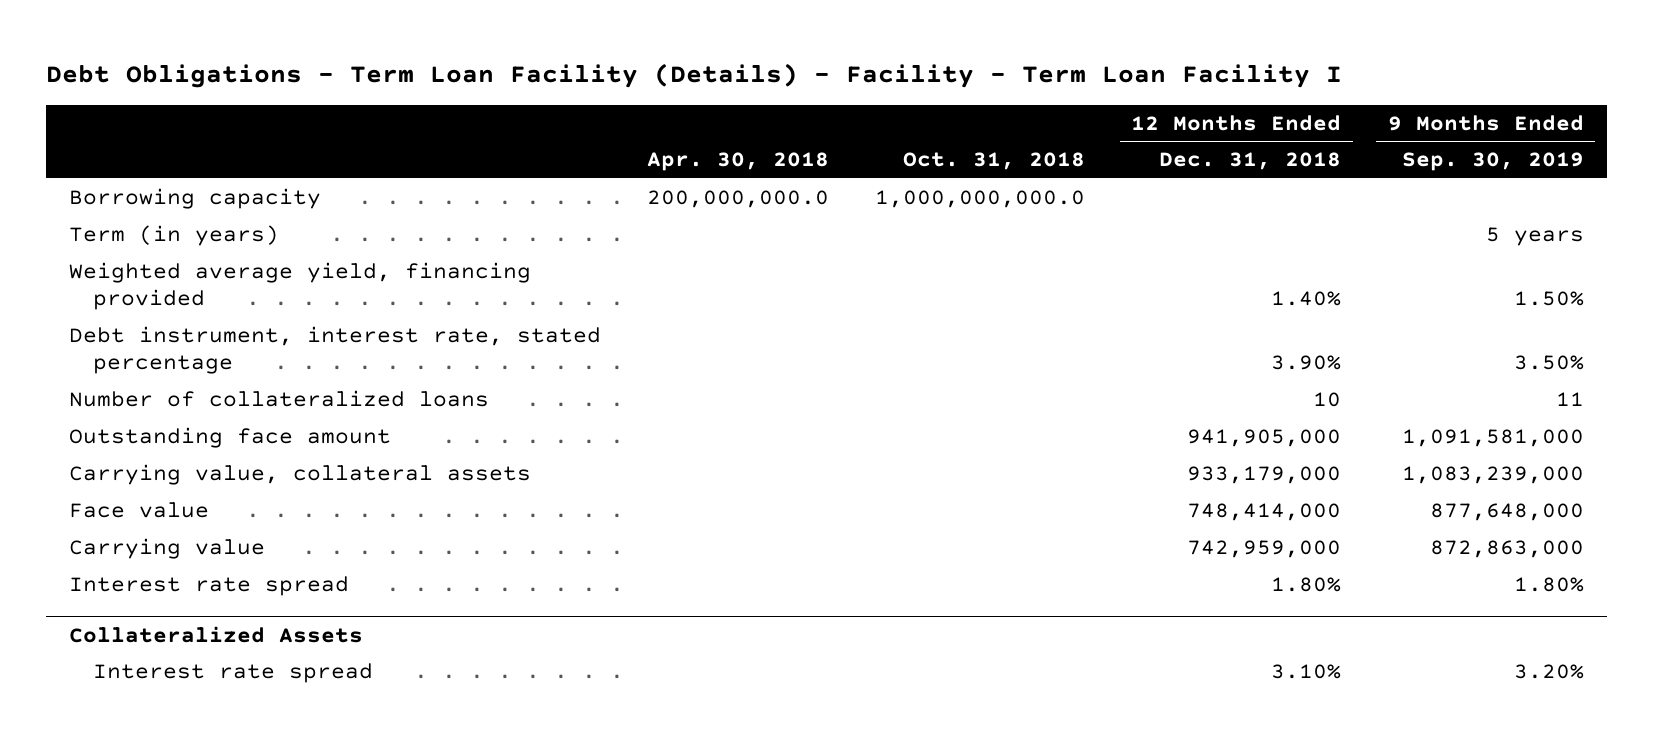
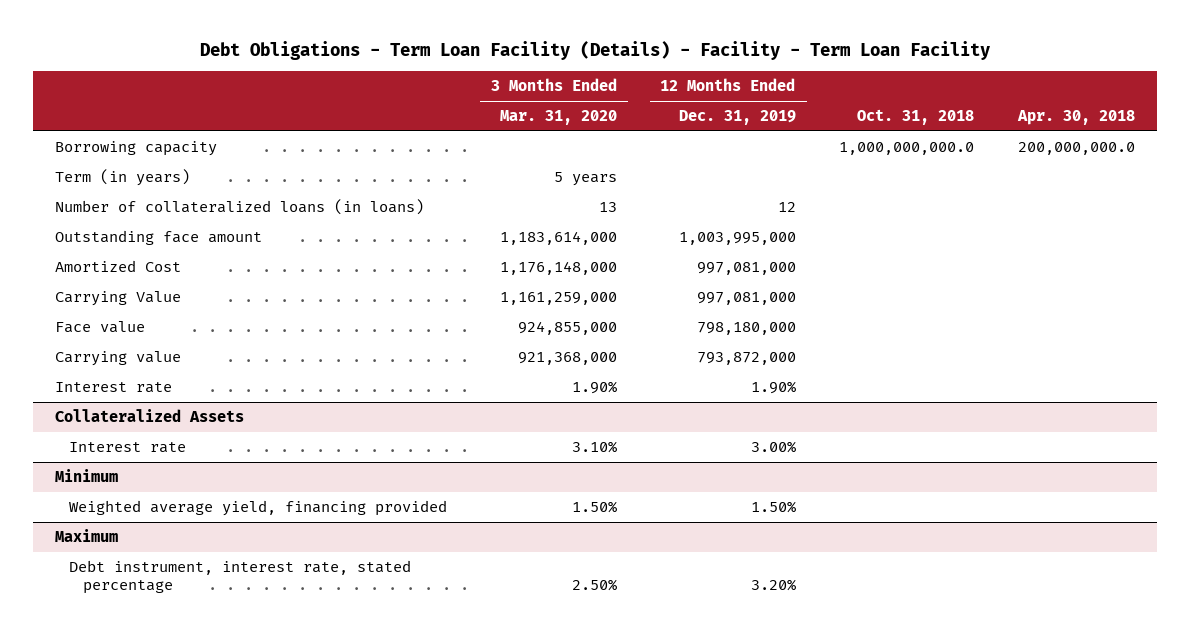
- Debt Obligations - Term Loan Facility (Details) - Facility - Term Loan Facility I
+ Debt Obligations - Term Loan Facility (Details) - Facility - Term Loan Facility
- | Apr. 30, 2018 | Oct. 31, 2018 | 12 Months Ended Dec. 31, 2018 | 9 Months Ended Sep. 30, 2019
+ | 3 Months Ended Mar. 31, 2020 | 12 Months Ended Dec. 31, 2019 | Oct. 31, 2018 | Apr. 30, 2018
- Weighted average yield, financing provided | | | 1.40% | 1.50%
- Debt instrument, interest rate, stated percentage | | | 3.90% | 3.50%
- Number of collateralized loans | | | 10 | 11
+ Number of collateralized loans (in loans) | 13 | 12 | |
- Carrying value, collateral assets | | | 933,179,000 | 1,083,239,000
+ Amortized Cost | 1,176,148,000 | 997,081,000 | |
+ Carrying Value | 1,161,259,000 | 997,081,000 | |
- Interest rate spread | | | 1.80% | 1.80%
+ Interest rate | 1.90% | 1.90% | |
@ Collateralized Assets
- Interest rate spread | | | 3.10% | 3.20%
+ Interest rate | 3.10% | 3.00% | |
+ Minimum
+ Weighted average yield, financing provided | 1.50% | 1.50% | |
+ Maximum
+ Debt instrument, interest rate, stated percentage | 2.50% | 3.20% | |

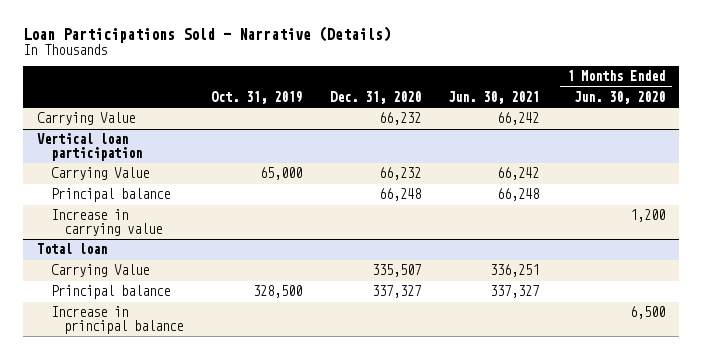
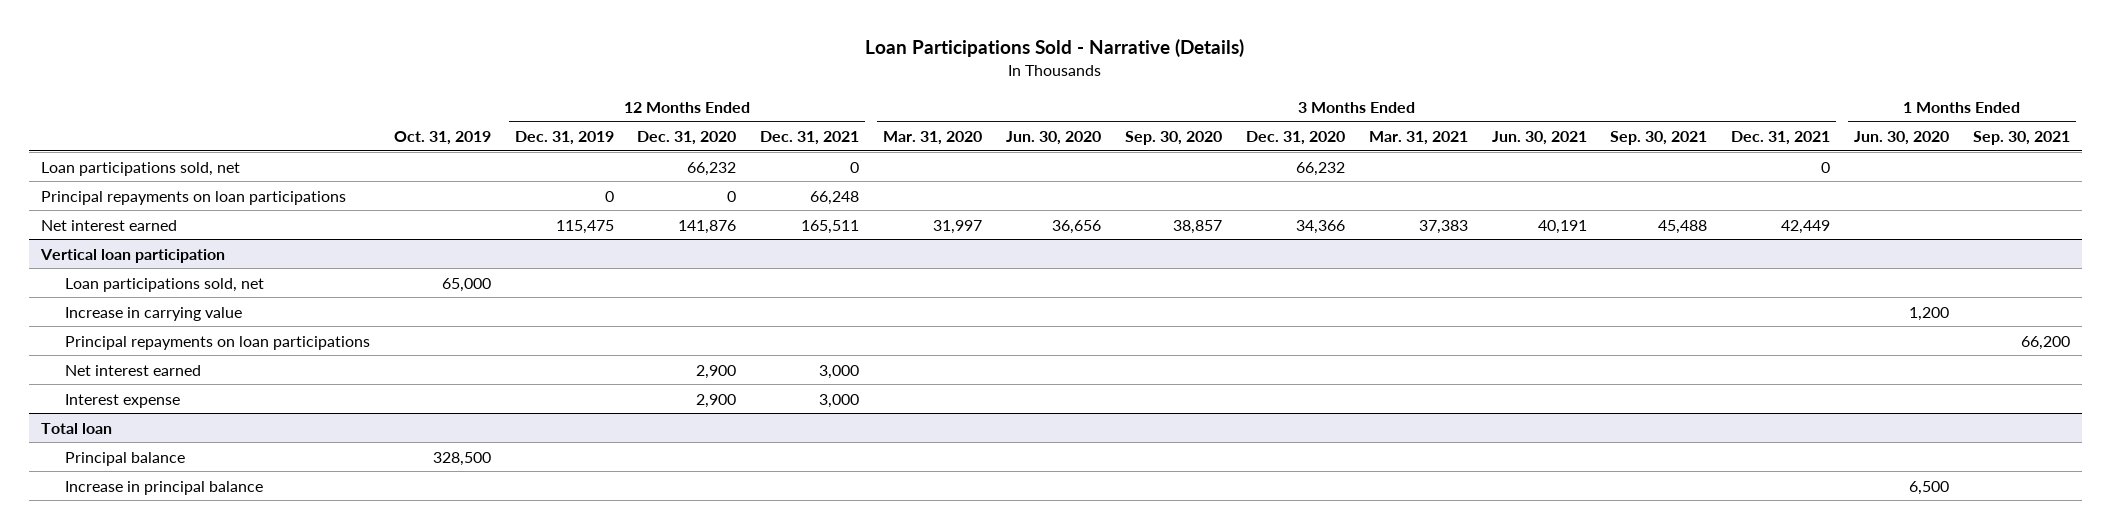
- | Oct. 31, 2019 | Dec. 31, 2020 | Jun. 30, 2021 | 1 Months Ended Jun. 30, 2020
+ | Oct. 31, 2019 | 12 Months Ended Dec. 31, 2019 | 12 Months Ended Dec. 31, 2020 | 12 Months Ended Dec. 31, 2021 | 3 Months Ended Mar. 31, 2020 | 3 Months Ended Jun. 30, 2020 | 3 Months Ended Sep. 30, 2020 | 3 Months Ended Dec. 31, 2020 | 3 Months Ended Mar. 31, 2021 | 3 Months Ended Jun. 30, 2021 | 3 Months Ended Sep. 30, 2021 | 3 Months Ended Dec. 31, 2021 | 1 Months Ended Jun. 30, 2020 | 1 Months Ended Sep. 30, 2021
- Carrying Value | | 66,232 | 66,242 |
+ Loan participations sold, net | | | 66,232 | 0 | | | | 66,232 | | | | 0 | |
+ Principal repayments on loan participations | | 0 | 0 | 66,248 | | | | | | | | | |
+ Net interest earned | | 115,475 | 141,876 | 165,511 | 31,997 | 36,656 | 38,857 | 34,366 | 37,383 | 40,191 | 45,488 | 42,449 | |
@ Vertical loan participation
- Carrying Value | 65,000 | 66,232 | 66,242 |
- Principal balance | | 66,248 | 66,248 |
+ Loan participations sold, net | 65,000 | | | | | | | | | | | | |
+ Principal repayments on loan participations | | | | | | | | | | | | | | 66,200
+ Net interest earned | | | 2,900 | 3,000 | | | | | | | | | |
+ Interest expense | | | 2,900 | 3,000 | | | | | | | | | |
@ Total loan
- Carrying Value | | 335,507 | 336,251 |

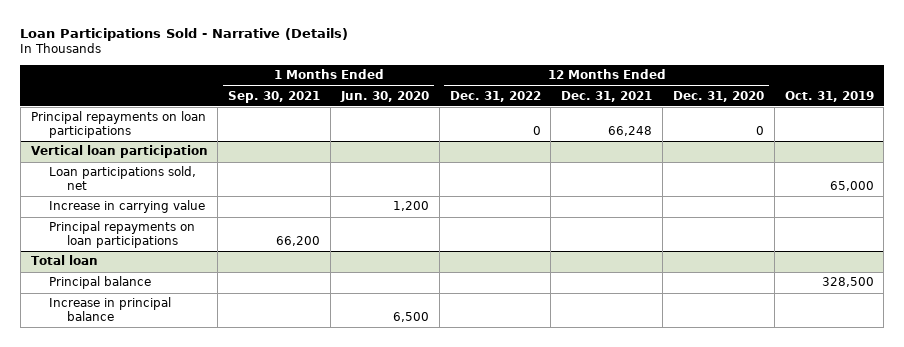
- | Oct. 31, 2019 | 12 Months Ended Dec. 31, 2019 | 12 Months Ended Dec. 31, 2020 | 12 Months Ended Dec. 31, 2021 | 3 Months Ended Mar. 31, 2020 | 3 Months Ended Jun. 30, 2020 | 3 Months Ended Sep. 30, 2020 | 3 Months Ended Dec. 31, 2020 | 3 Months Ended Mar. 31, 2021 | 3 Months Ended Jun. 30, 2021 | 3 Months Ended Sep. 30, 2021 | 3 Months Ended Dec. 31, 2021 | 1 Months Ended Jun. 30, 2020 | 1 Months Ended Sep. 30, 2021
+ | 1 Months Ended Sep. 30, 2021 | 1 Months Ended Jun. 30, 2020 | 12 Months Ended Dec. 31, 2022 | 12 Months Ended Dec. 31, 2021 | 12 Months Ended Dec. 31, 2020 | Oct. 31, 2019
- Loan participations sold, net | | | 66,232 | 0 | | | | 66,232 | | | | 0 | |
- Net interest earned | | 115,475 | 141,876 | 165,511 | 31,997 | 36,656 | 38,857 | 34,366 | 37,383 | 40,191 | 45,488 | 42,449 | |
@ Vertical loan participation
- Net interest earned | | | 2,900 | 3,000 | | | | | | | | | |
- Interest expense | | | 2,900 | 3,000 | | | | | | | | | |

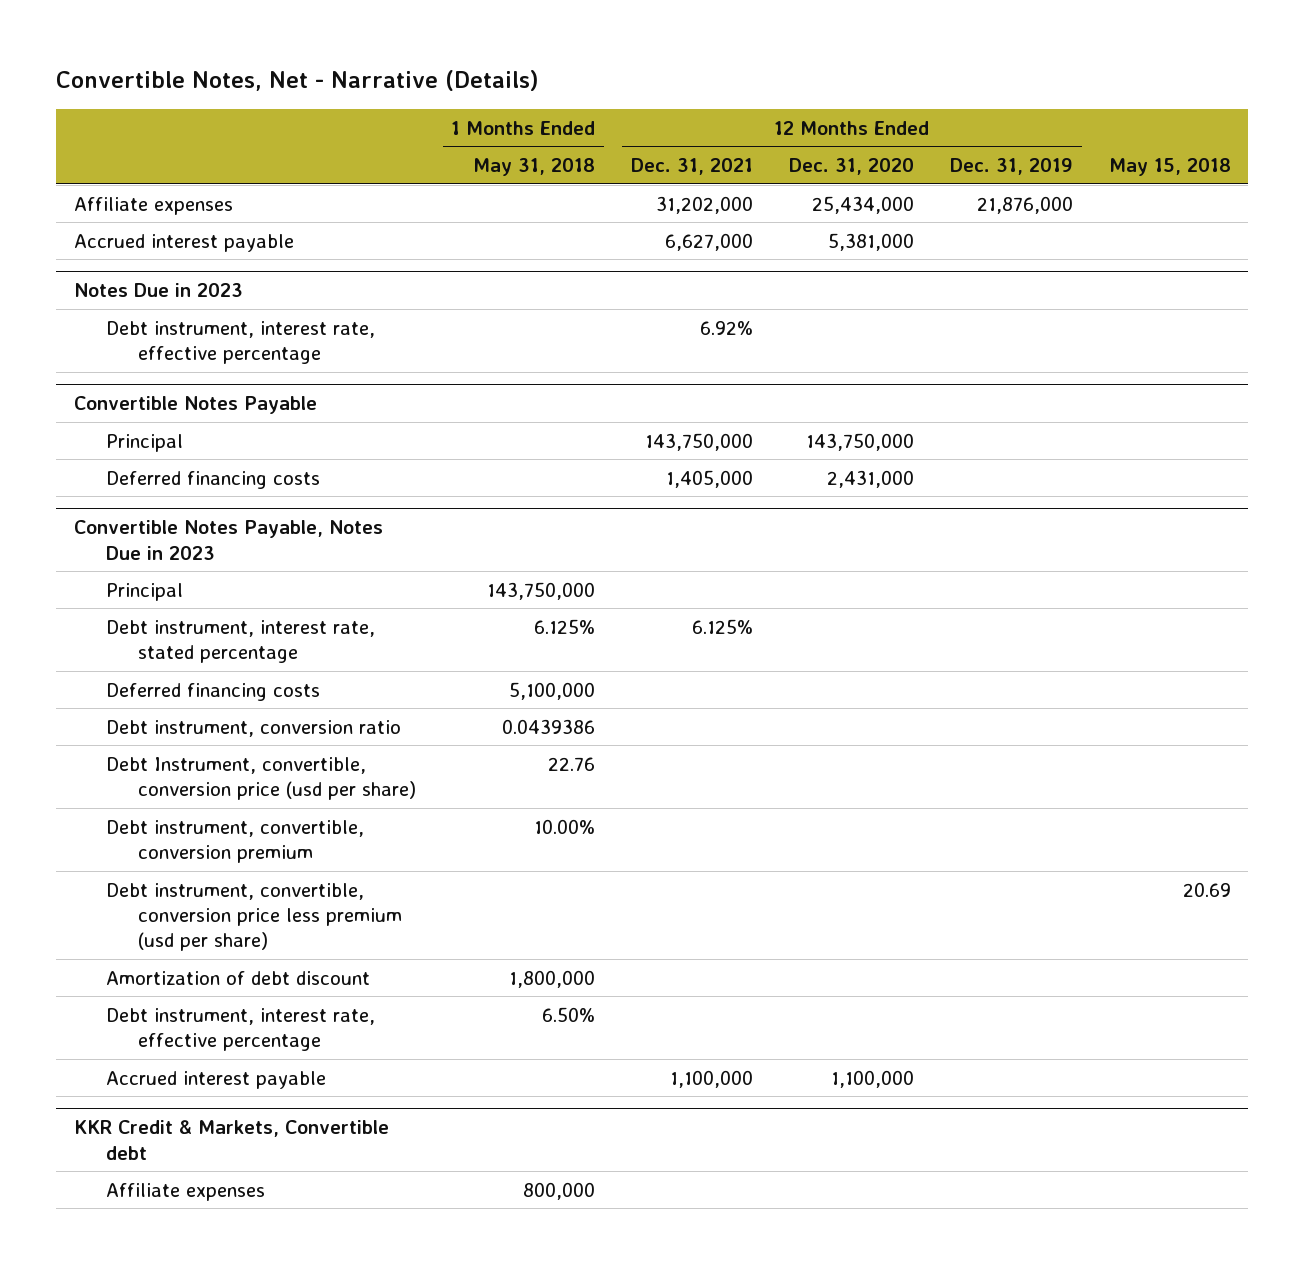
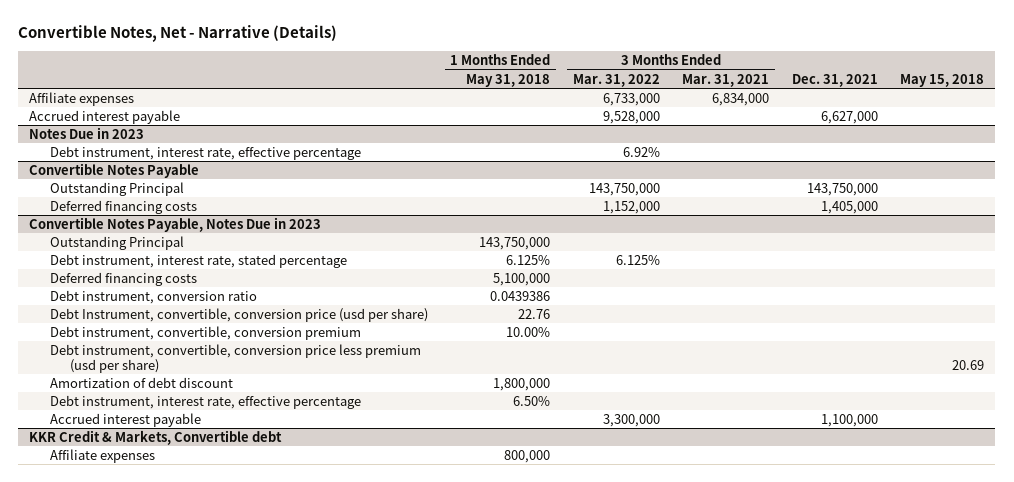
- | 1 Months Ended May 31, 2018 | 12 Months Ended Dec. 31, 2021 | 12 Months Ended Dec. 31, 2020 | 12 Months Ended Dec. 31, 2019 | May 15, 2018
+ | 1 Months Ended May 31, 2018 | 3 Months Ended Mar. 31, 2022 | 3 Months Ended Mar. 31, 2021 | Dec. 31, 2021 | May 15, 2018
@ Convertible Notes Payable
- Principal | | 143,750,000 | 143,750,000 | |
+ Outstanding Principal | | 143,750,000 | | 143,750,000 |
@ Convertible Notes Payable, Notes Due in 2023
- Principal | 143,750,000 | | | |
+ Outstanding Principal | 143,750,000 | | | |

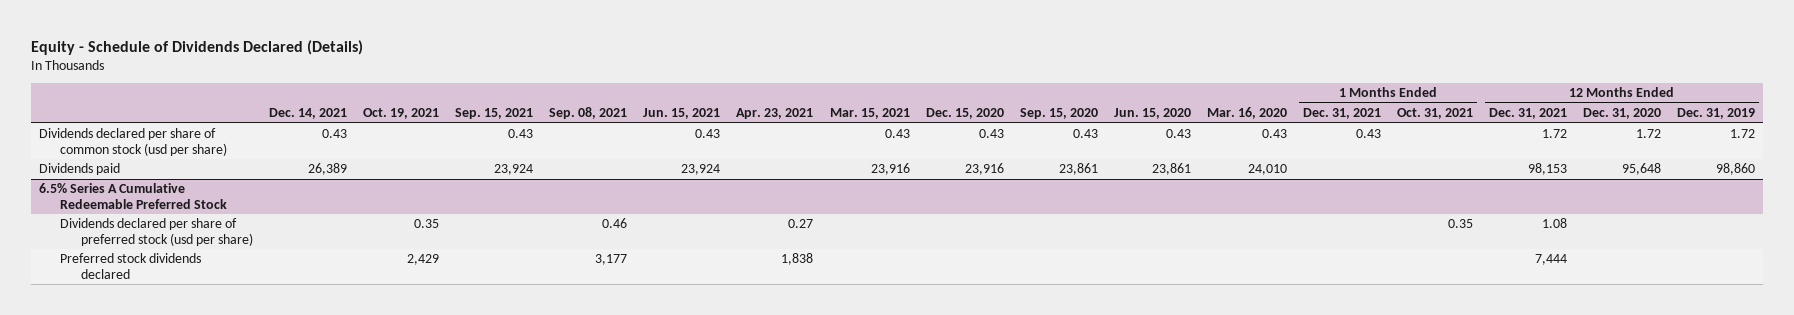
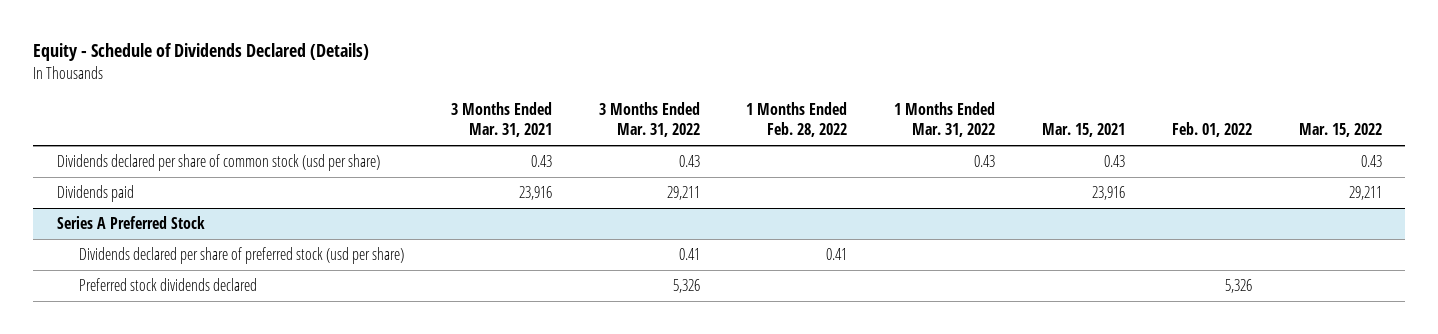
- | Dec. 14, 2021 | Oct. 19, 2021 | Sep. 15, 2021 | Sep. 08, 2021 | Jun. 15, 2021 | Apr. 23, 2021 | Mar. 15, 2021 | Dec. 15, 2020 | Sep. 15, 2020 | Jun. 15, 2020 | Mar. 16, 2020 | 1 Months Ended Dec. 31, 2021 | 1 Months Ended Oct. 31, 2021 | 12 Months Ended Dec. 31, 2021 | 12 Months Ended Dec. 31, 2020 | 12 Months Ended Dec. 31, 2019
+ | 3 Months Ended Mar. 31, 2021 | 3 Months Ended Mar. 31, 2022 | 1 Months Ended Feb. 28, 2022 | 1 Months Ended Mar. 31, 2022 | Mar. 15, 2021 | Feb. 01, 2022 | Mar. 15, 2022
- 6.5% Series A Cumulative Redeemable Preferred Stock
+ Series A Preferred Stock

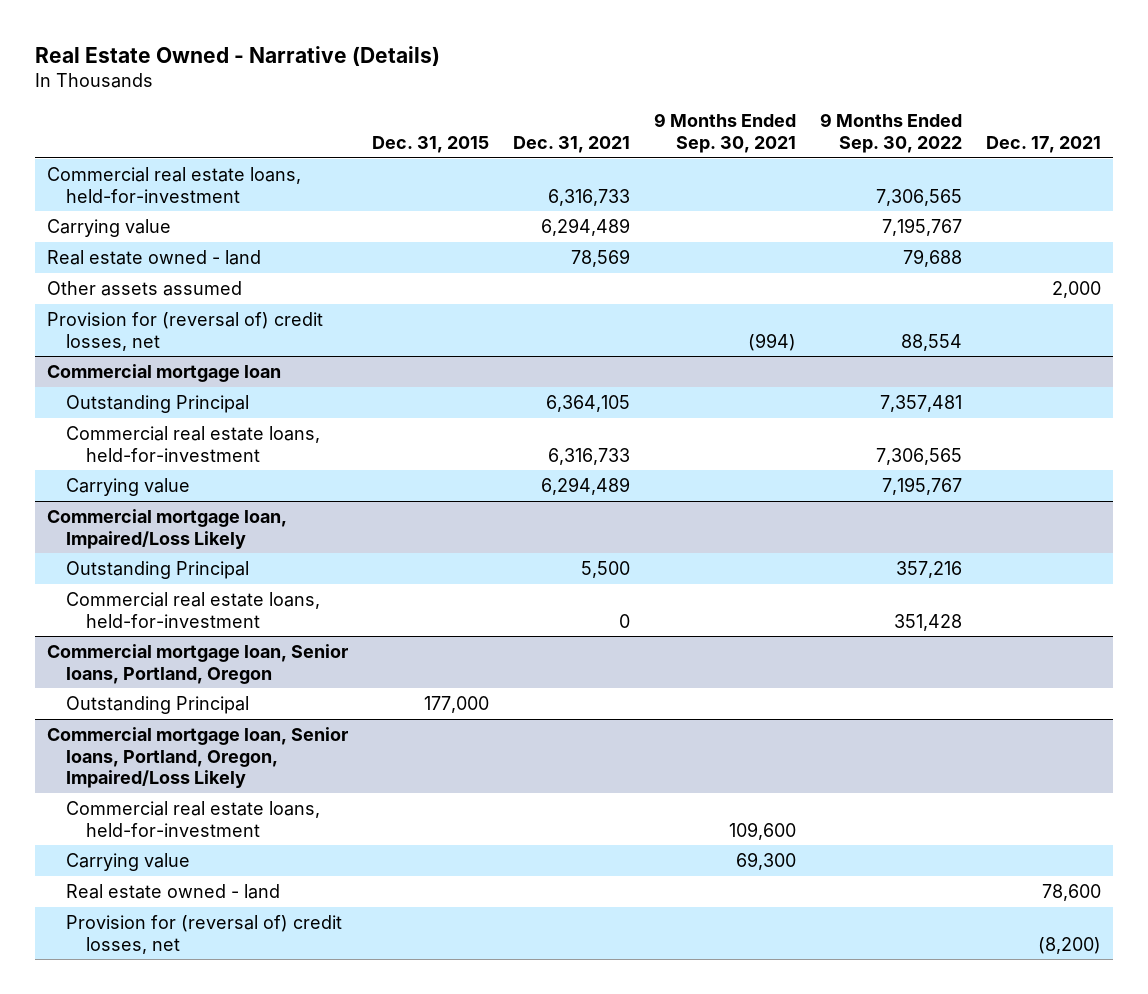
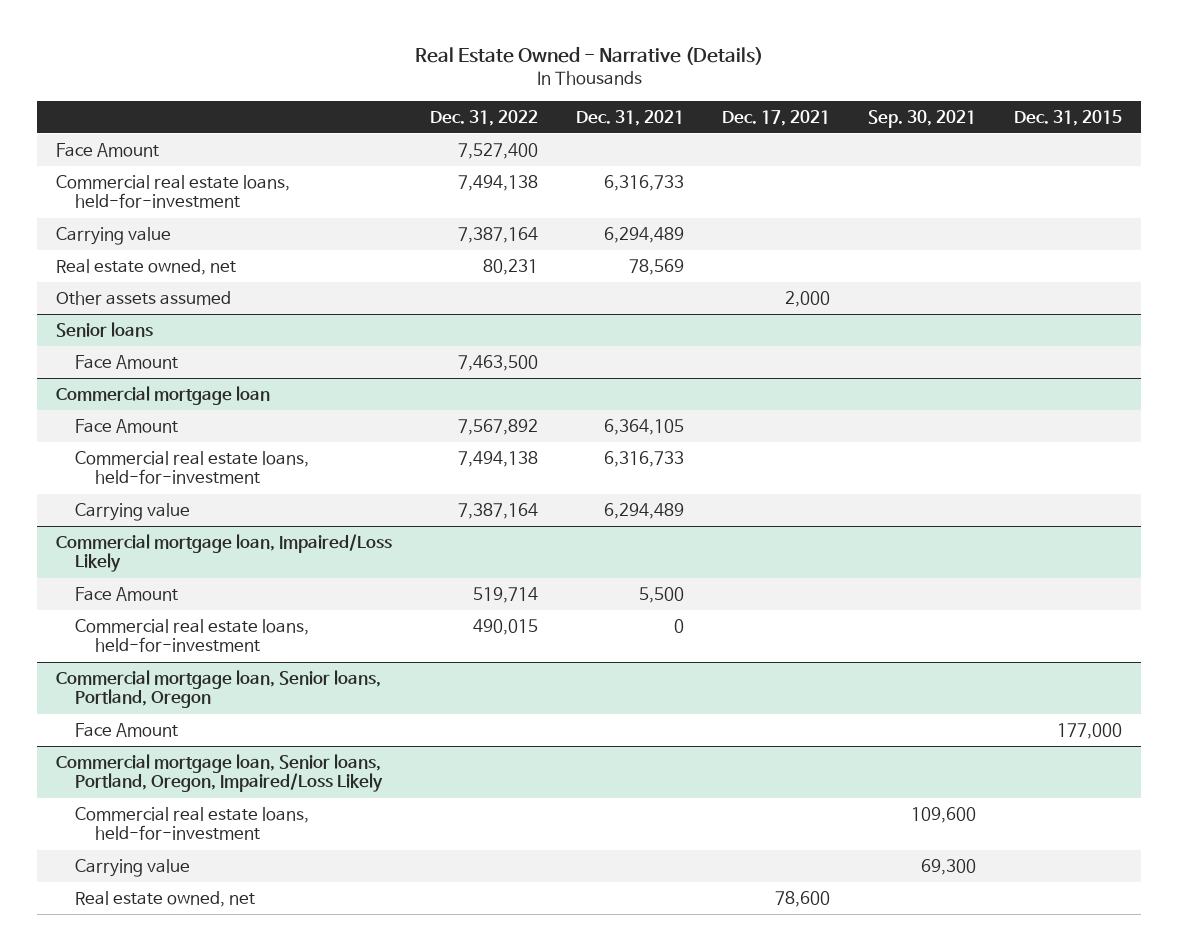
- | Dec. 31, 2015 | Dec. 31, 2021 | 9 Months Ended Sep. 30, 2021 | 9 Months Ended Sep. 30, 2022 | Dec. 17, 2021
+ | Dec. 31, 2022 | Dec. 31, 2021 | Dec. 17, 2021 | Sep. 30, 2021 | Dec. 31, 2015
+ Face Amount | 7,527,400 | | | |
- Real estate owned - land | | 78,569 | | 79,688 |
+ Real estate owned, net | 80,231 | 78,569 | | |
- Provision for (reversal of) credit losses, net | | | (994) | 88,554 |
+ Senior loans
+ Face Amount | 7,463,500 | | | |
@ Commercial mortgage loan
- Outstanding Principal | | 6,364,105 | | 7,357,481 |
+ Face Amount | 7,567,892 | 6,364,105 | | |
@ Commercial mortgage loan, Impaired/Loss Likely
- Outstanding Principal | | 5,500 | | 357,216 |
+ Face Amount | 519,714 | 5,500 | | |
@ Commercial mortgage loan, Senior loans, Portland, Oregon
- Outstanding Principal | 177,000 | | | |
+ Face Amount | | | | | 177,000
@ Commercial mortgage loan, Senior loans, Portland, Oregon, Impaired/Loss Likely
- Real estate owned - land | | | | | 78,600
- Provision for (reversal of) credit losses, net | | | | | (8,200)
+ Real estate owned, net | | | 78,600 | |

